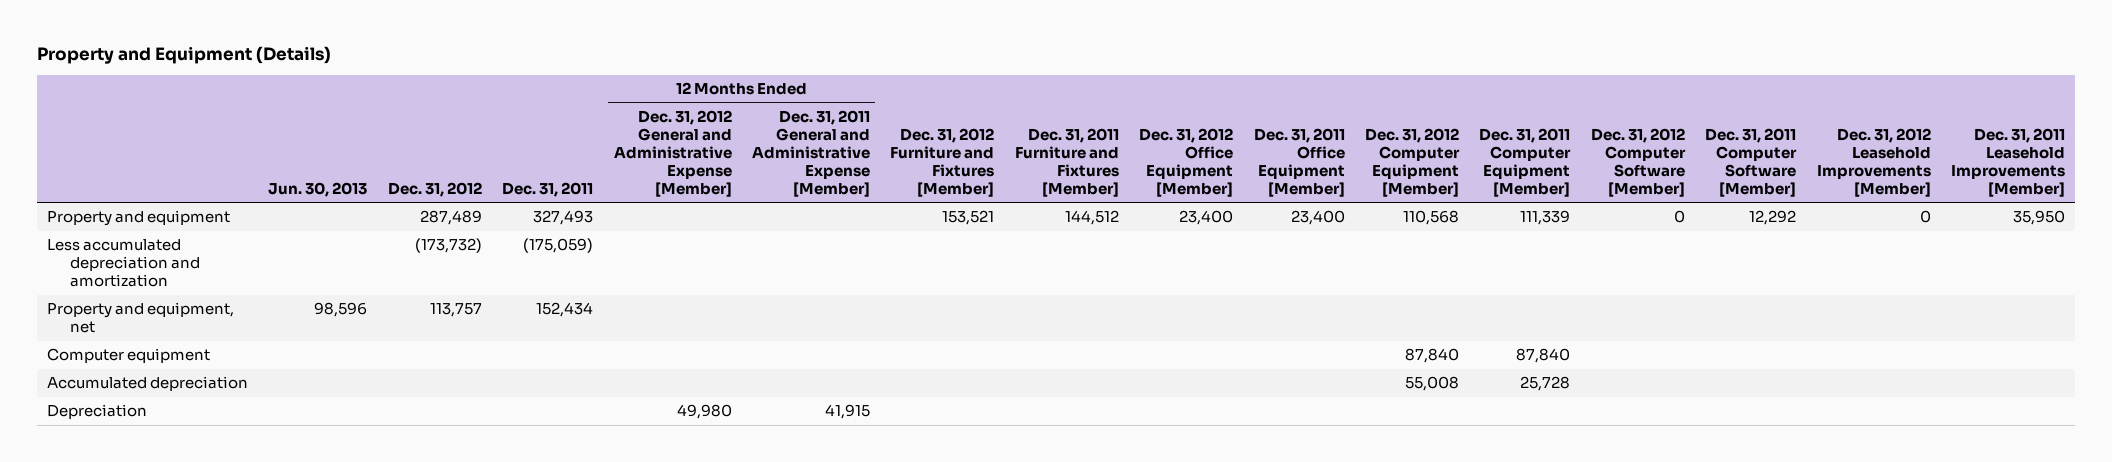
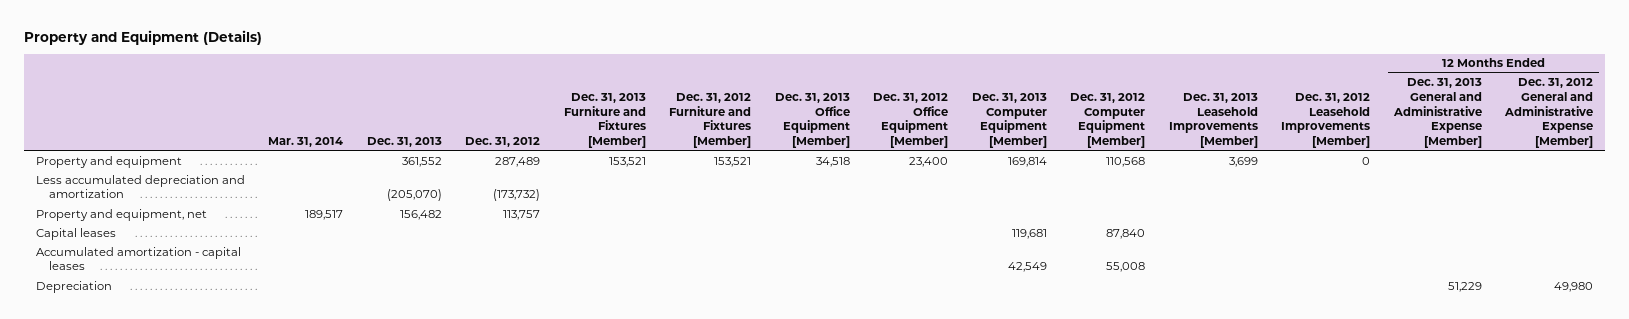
- | Jun. 30, 2013 | Dec. 31, 2012 | Dec. 31, 2011 | 12 Months Ended Dec. 31, 2012 General and Administrative Expense [Member] | 12 Months Ended Dec. 31, 2011 General and Administrative Expense [Member] | Dec. 31, 2012 Furniture and Fixtures [Member] | Dec. 31, 2011 Furniture and Fixtures [Member] | Dec. 31, 2012 Office Equipment [Member] | Dec. 31, 2011 Office Equipment [Member] | Dec. 31, 2012 Computer Equipment [Member] | Dec. 31, 2011 Computer Equipment [Member] | Dec. 31, 2012 Computer Software [Member] | Dec. 31, 2011 Computer Software [Member] | Dec. 31, 2012 Leasehold Improvements [Member] | Dec. 31, 2011 Leasehold Improvements [Member]
+ | Mar. 31, 2014 | Dec. 31, 2013 | Dec. 31, 2012 | Dec. 31, 2013 Furniture and Fixtures [Member] | Dec. 31, 2012 Furniture and Fixtures [Member] | Dec. 31, 2013 Office Equipment [Member] | Dec. 31, 2012 Office Equipment [Member] | Dec. 31, 2013 Computer Equipment [Member] | Dec. 31, 2012 Computer Equipment [Member] | Dec. 31, 2013 Leasehold Improvements [Member] | Dec. 31, 2012 Leasehold Improvements [Member] | 12 Months Ended Dec. 31, 2013 General and Administrative Expense [Member] | 12 Months Ended Dec. 31, 2012 General and Administrative Expense [Member]
- Computer equipment | | | | | | | | | | 87,840 | 87,840 | | | |
- Accumulated depreciation | | | | | | | | | | 55,008 | 25,728 | | | |
+ Capital leases | | | | | | | | 119,681 | 87,840 | | | |
+ Accumulated amortization - capital leases | | | | | | | | 42,549 | 55,008 | | | |

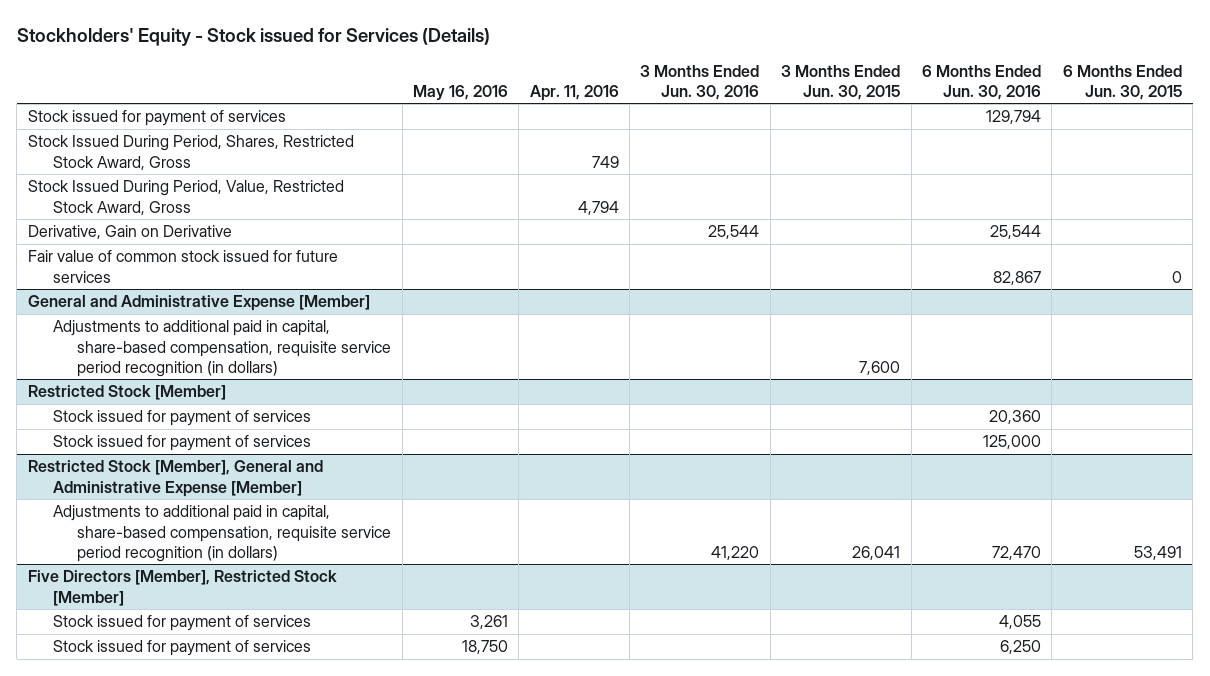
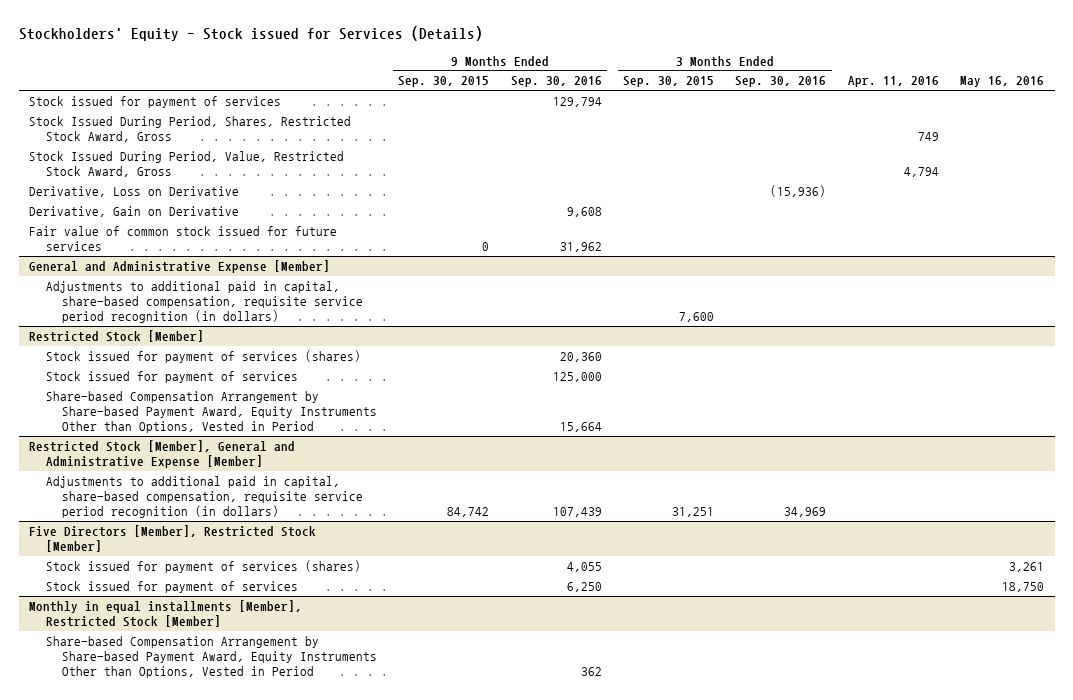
- | May 16, 2016 | Apr. 11, 2016 | 3 Months Ended Jun. 30, 2016 | 3 Months Ended Jun. 30, 2015 | 6 Months Ended Jun. 30, 2016 | 6 Months Ended Jun. 30, 2015
+ | 9 Months Ended Sep. 30, 2015 | 9 Months Ended Sep. 30, 2016 | 3 Months Ended Sep. 30, 2015 | 3 Months Ended Sep. 30, 2016 | Apr. 11, 2016 | May 16, 2016
+ Derivative, Loss on Derivative | | | | (15,936) | |
@ Restricted Stock [Member]
- Stock issued for payment of services | | | | | 20,360 |
+ Stock issued for payment of services (shares) | | 20,360 | | | |
+ Share-based Compensation Arrangement by Share-based Payment Award, Equity Instruments Other than Options, Vested in Period | | 15,664 | | | |
@ Five Directors [Member], Restricted Stock [Member]
- Stock issued for payment of services | 3,261 | | | | 4,055 |
+ Stock issued for payment of services (shares) | | 4,055 | | | | 3,261
+ Monthly in equal installments [Member], Restricted Stock [Member]
+ Share-based Compensation Arrangement by Share-based Payment Award, Equity Instruments Other than Options, Vested in Period | | 362 | | | |

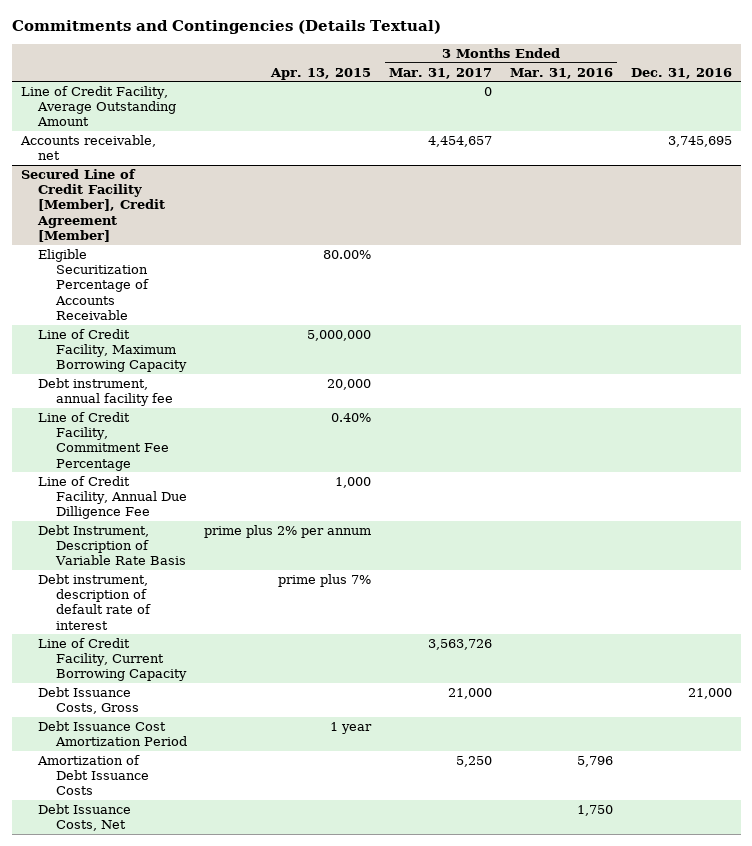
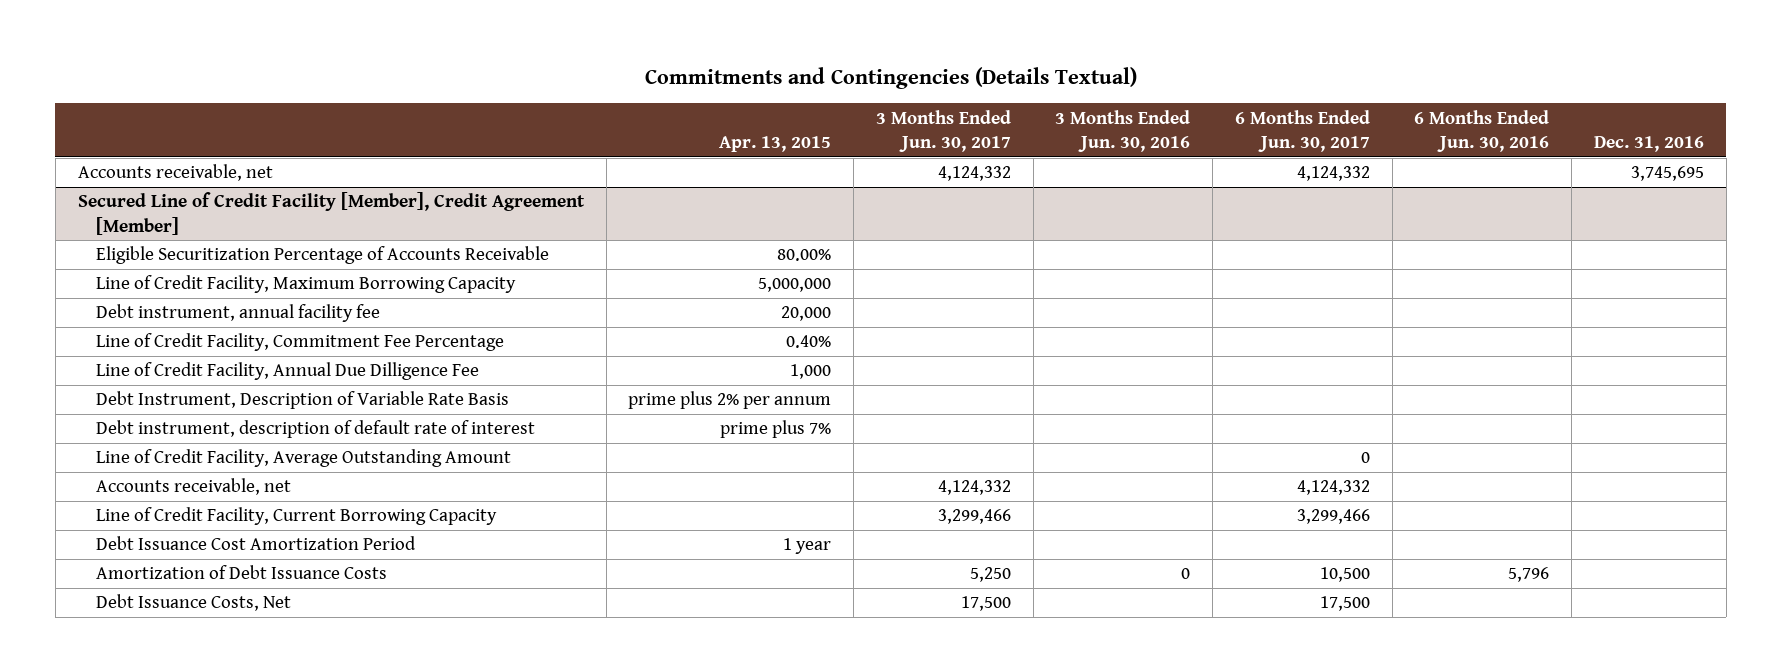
- | Apr. 13, 2015 | 3 Months Ended Mar. 31, 2017 | 3 Months Ended Mar. 31, 2016 | Dec. 31, 2016
+ | Apr. 13, 2015 | 3 Months Ended Jun. 30, 2017 | 3 Months Ended Jun. 30, 2016 | 6 Months Ended Jun. 30, 2017 | 6 Months Ended Jun. 30, 2016 | Dec. 31, 2016
- Line of Credit Facility, Average Outstanding Amount | | 0 | |
@ Secured Line of Credit Facility [Member], Credit Agreement [Member]
+ Line of Credit Facility, Average Outstanding Amount | | | | 0 | |
+ Accounts receivable, net | | 4,124,332 | | 4,124,332 | |
- Debt Issuance Costs, Gross | | 21,000 | | 21,000

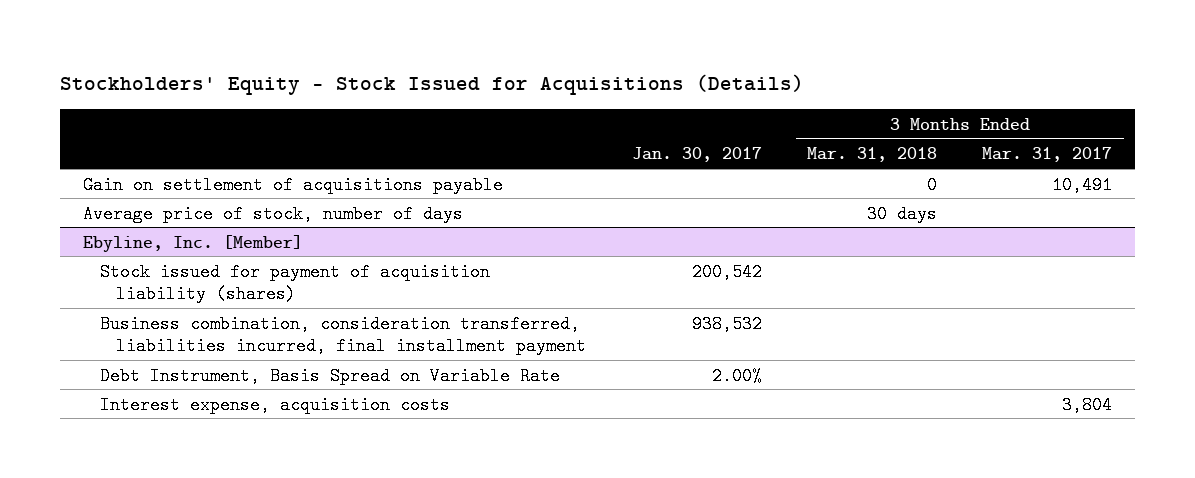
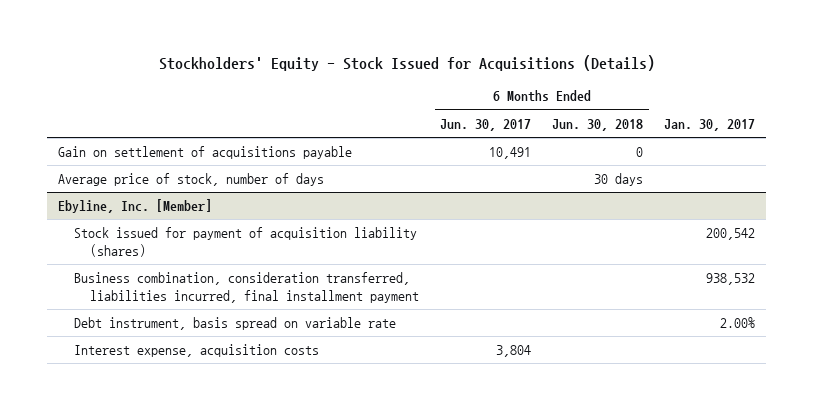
- | Jan. 30, 2017 | 3 Months Ended Mar. 31, 2018 | 3 Months Ended Mar. 31, 2017
+ | 6 Months Ended Jun. 30, 2017 | 6 Months Ended Jun. 30, 2018 | Jan. 30, 2017
@ Ebyline, Inc. [Member]
- Debt Instrument, Basis Spread on Variable Rate | 2.00% | |
+ Debt instrument, basis spread on variable rate | | | 2.00%

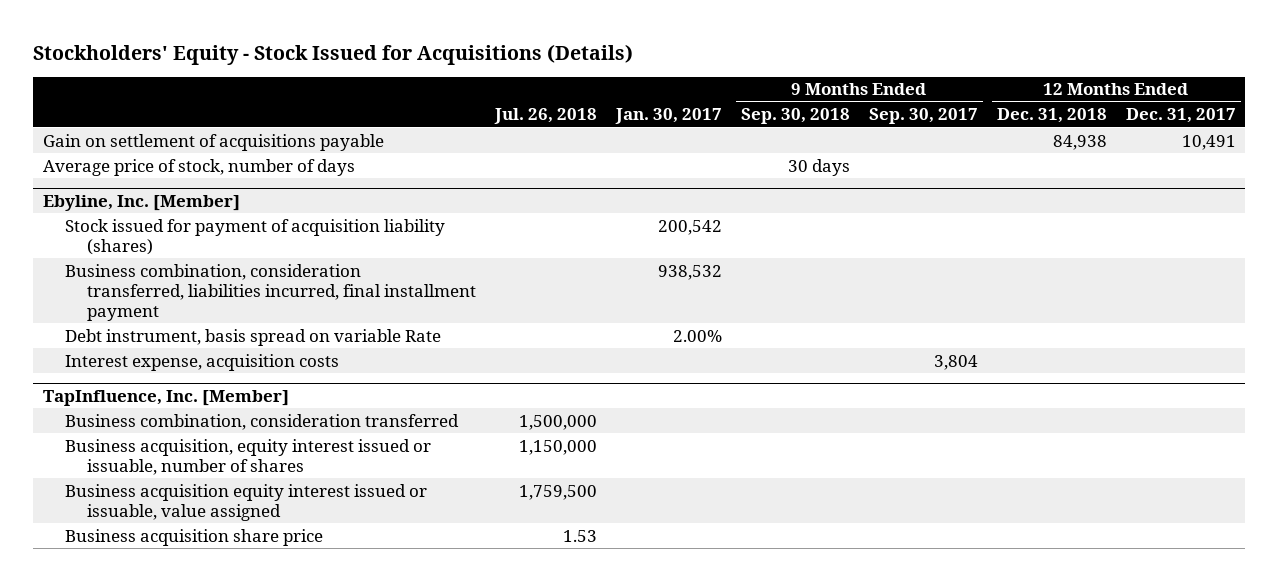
- | 6 Months Ended Jun. 30, 2017 | 6 Months Ended Jun. 30, 2018 | Jan. 30, 2017
+ | Jul. 26, 2018 | Jan. 30, 2017 | 9 Months Ended Sep. 30, 2018 | 9 Months Ended Sep. 30, 2017 | 12 Months Ended Dec. 31, 2018 | 12 Months Ended Dec. 31, 2017
@ Ebyline, Inc. [Member]
- Debt instrument, basis spread on variable rate | | | 2.00%
+ Debt instrument, basis spread on variable Rate | | 2.00% | | | |
+ TapInfluence, Inc. [Member]
+ Business combination, consideration transferred | 1,500,000 | | | | |
+ Business acquisition, equity interest issued or issuable, number of shares | 1,150,000 | | | | |
+ Business acquisition equity interest issued or issuable, value assigned | 1,759,500 | | | | |
+ Business acquisition share price | 1.53 | | | | |

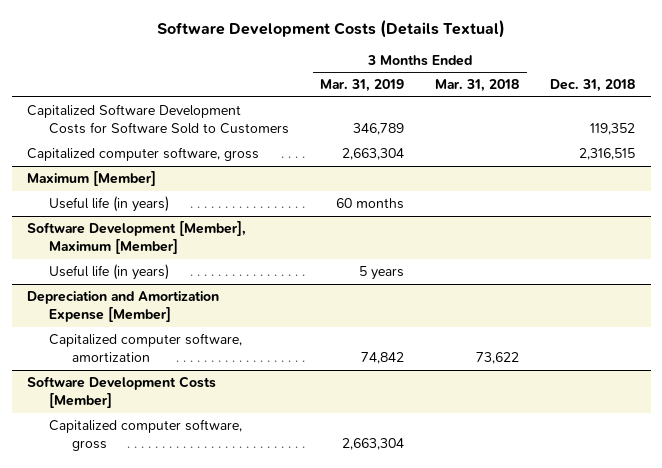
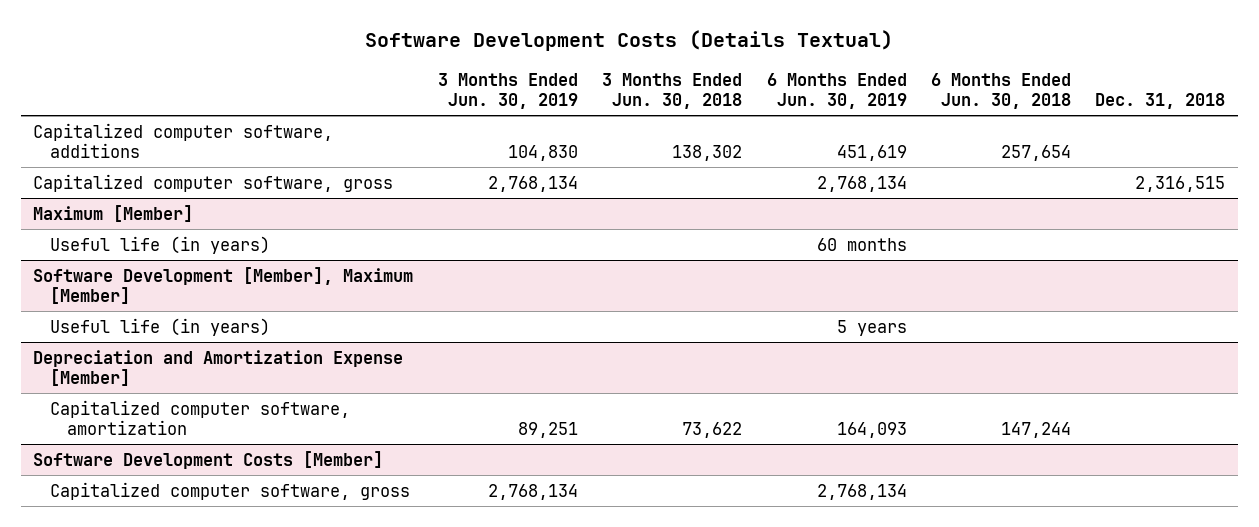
- | 3 Months Ended Mar. 31, 2019 | 3 Months Ended Mar. 31, 2018 | Dec. 31, 2018
+ | 3 Months Ended Jun. 30, 2019 | 3 Months Ended Jun. 30, 2018 | 6 Months Ended Jun. 30, 2019 | 6 Months Ended Jun. 30, 2018 | Dec. 31, 2018
- Capitalized Software Development Costs for Software Sold to Customers | 346,789 | | 119,352
+ Capitalized computer software, additions | 104,830 | 138,302 | 451,619 | 257,654 |

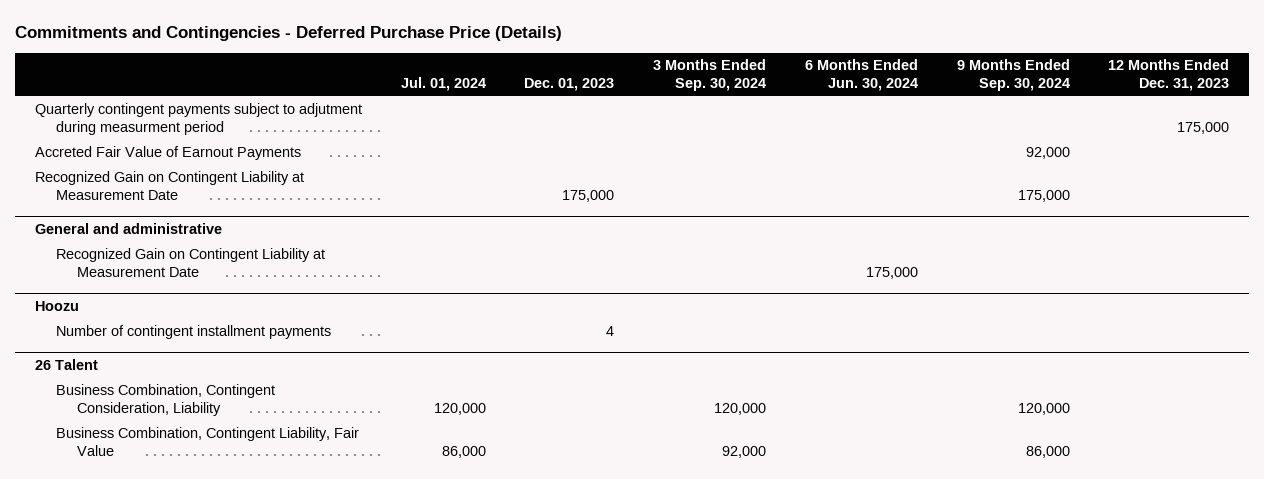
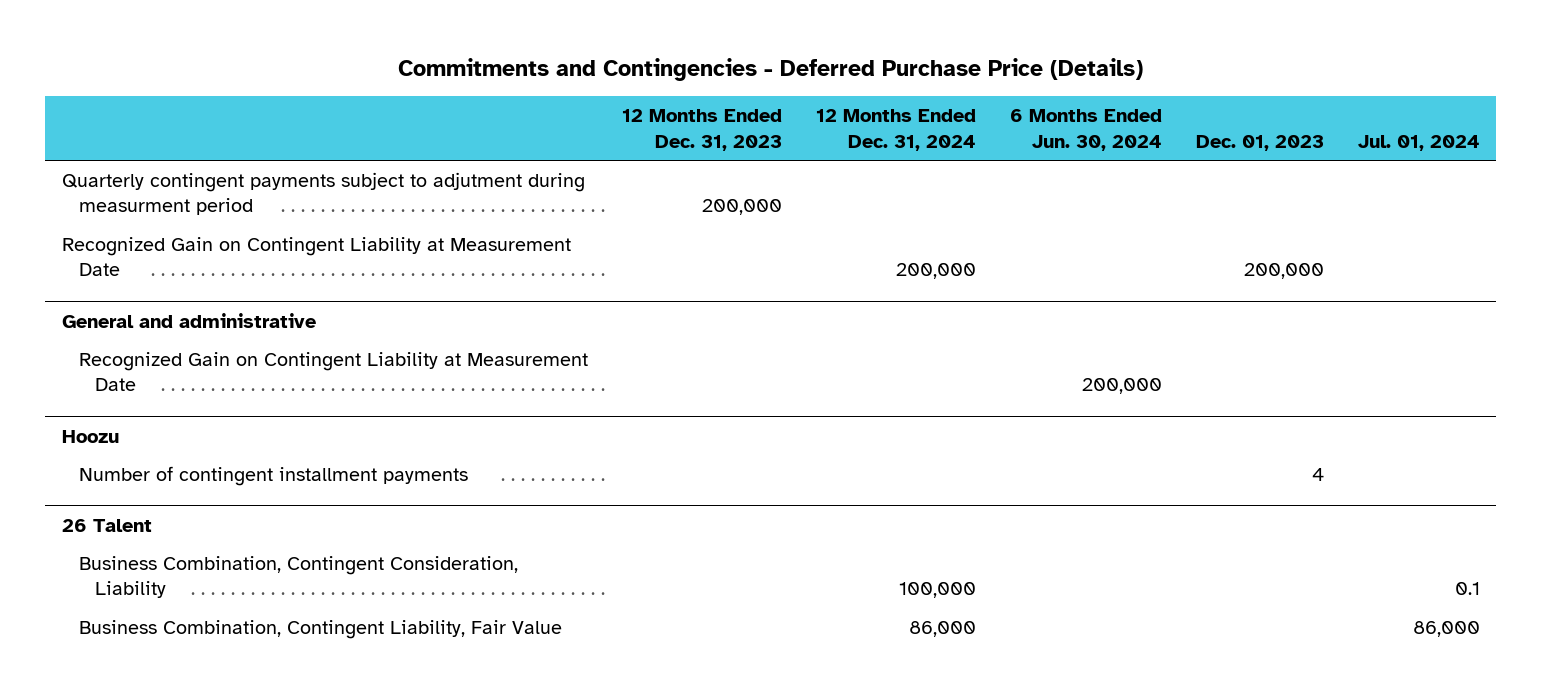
- | Jul. 01, 2024 | Dec. 01, 2023 | 3 Months Ended Sep. 30, 2024 | 6 Months Ended Jun. 30, 2024 | 9 Months Ended Sep. 30, 2024 | 12 Months Ended Dec. 31, 2023
+ | 12 Months Ended Dec. 31, 2023 | 12 Months Ended Dec. 31, 2024 | 6 Months Ended Jun. 30, 2024 | Dec. 01, 2023 | Jul. 01, 2024
- Quarterly contingent payments subject to adjutment during measurment period | | | | | | 175,000
- Accreted Fair Value of Earnout Payments | | | | | 92,000 |
- Recognized Gain on Contingent Liability at Measurement Date | | 175,000 | | | 175,000 |
+ Quarterly contingent payments subject to adjutment during measurment period | 200,000 | | | |
+ Recognized Gain on Contingent Liability at Measurement Date | | 200,000 | | 200,000 |
@ General and administrative
- Recognized Gain on Contingent Liability at Measurement Date | | | | 175,000 | |
+ Recognized Gain on Contingent Liability at Measurement Date | | | 200,000 | |
@ 26 Talent
- Business Combination, Contingent Consideration, Liability | 120,000 | | 120,000 | | 120,000 |
+ Business Combination, Contingent Consideration, Liability | | 100,000 | | | 0.1

